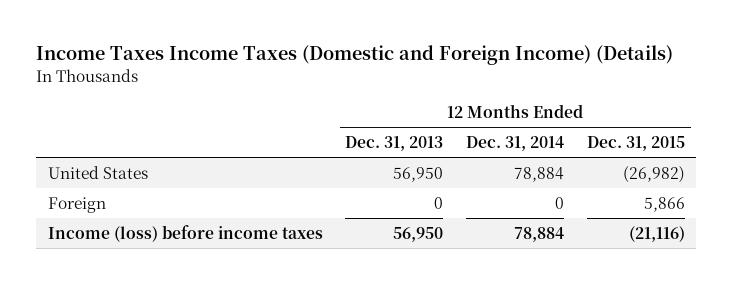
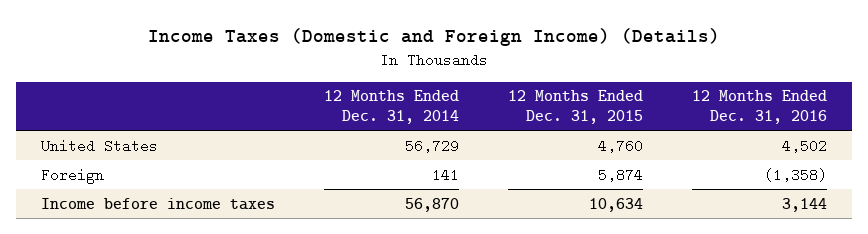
- Income Taxes Income Taxes (Domestic and Foreign Income) (Details)
+ Income Taxes (Domestic and Foreign Income) (Details)
- | 12 Months Ended Dec. 31, 2013 | 12 Months Ended Dec. 31, 2014 | 12 Months Ended Dec. 31, 2015
+ | 12 Months Ended Dec. 31, 2014 | 12 Months Ended Dec. 31, 2015 | 12 Months Ended Dec. 31, 2016
- United States | 56,950 | 78,884 | (26,982)
- Foreign | 0 | 0 | 5,866
- Income (loss) before income taxes | 56,950 | 78,884 | (21,116)
+ United States | 56,729 | 4,760 | 4,502
+ Foreign | 141 | 5,874 | (1,358)
+ Income before income taxes | 56,870 | 10,634 | 3,144

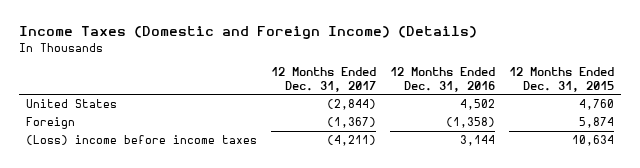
- | 12 Months Ended Dec. 31, 2014 | 12 Months Ended Dec. 31, 2015 | 12 Months Ended Dec. 31, 2016
+ | 12 Months Ended Dec. 31, 2017 | 12 Months Ended Dec. 31, 2016 | 12 Months Ended Dec. 31, 2015
- Income before income taxes | 56,870 | 10,634 | 3,144
+ (Loss) income before income taxes | (4,211) | 3,144 | 10,634

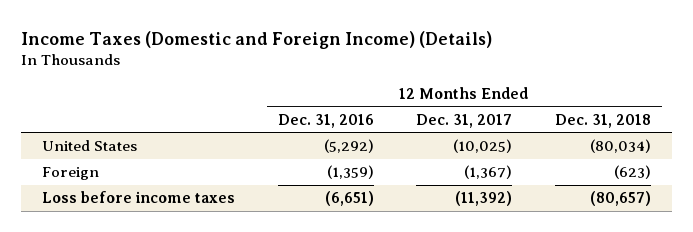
- | 12 Months Ended Dec. 31, 2017 | 12 Months Ended Dec. 31, 2016 | 12 Months Ended Dec. 31, 2015
+ | 12 Months Ended Dec. 31, 2016 | 12 Months Ended Dec. 31, 2017 | 12 Months Ended Dec. 31, 2018
- United States | (2,844) | 4,502 | 4,760
- Foreign | (1,367) | (1,358) | 5,874
- (Loss) income before income taxes | (4,211) | 3,144 | 10,634
+ United States | (5,292) | (10,025) | (80,034)
+ Foreign | (1,359) | (1,367) | (623)
+ Loss before income taxes | (6,651) | (11,392) | (80,657)

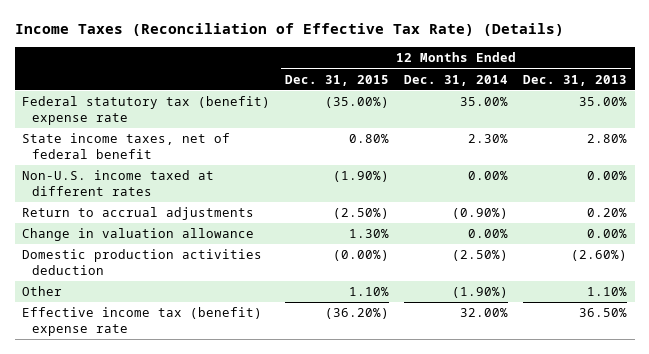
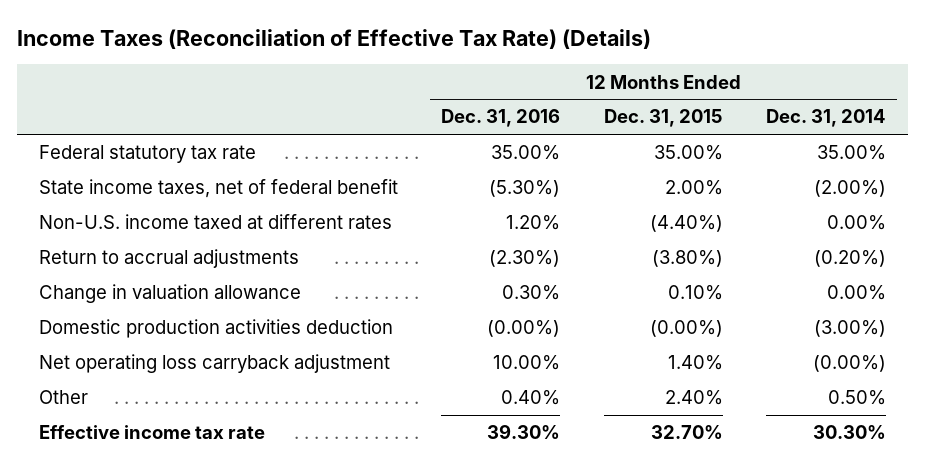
- | 12 Months Ended Dec. 31, 2015 | 12 Months Ended Dec. 31, 2014 | 12 Months Ended Dec. 31, 2013
+ | 12 Months Ended Dec. 31, 2016 | 12 Months Ended Dec. 31, 2015 | 12 Months Ended Dec. 31, 2014
- Federal statutory tax (benefit) expense rate | (35.00%) | 35.00% | 35.00%
- State income taxes, net of federal benefit | 0.80% | 2.30% | 2.80%
- Non-U.S. income taxed at different rates | (1.90%) | 0.00% | 0.00%
- Return to accrual adjustments | (2.50%) | (0.90%) | 0.20%
- Change in valuation allowance | 1.30% | 0.00% | 0.00%
- Domestic production activities deduction | (0.00%) | (2.50%) | (2.60%)
- Other | 1.10% | (1.90%) | 1.10%
- Effective income tax (benefit) expense rate | (36.20%) | 32.00% | 36.50%
+ Federal statutory tax rate | 35.00% | 35.00% | 35.00%
+ State income taxes, net of federal benefit | (5.30%) | 2.00% | (2.00%)
+ Non-U.S. income taxed at different rates | 1.20% | (4.40%) | 0.00%
+ Return to accrual adjustments | (2.30%) | (3.80%) | (0.20%)
+ Change in valuation allowance | 0.30% | 0.10% | 0.00%
+ Domestic production activities deduction | (0.00%) | (0.00%) | (3.00%)
+ Net operating loss carryback adjustment | 10.00% | 1.40% | (0.00%)
+ Other | 0.40% | 2.40% | 0.50%
+ Effective income tax rate | 39.30% | 32.70% | 30.30%

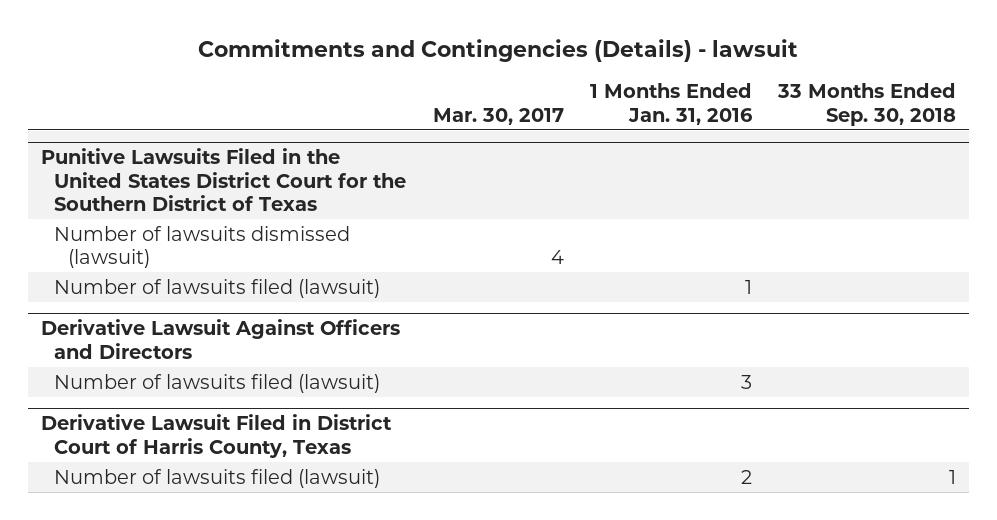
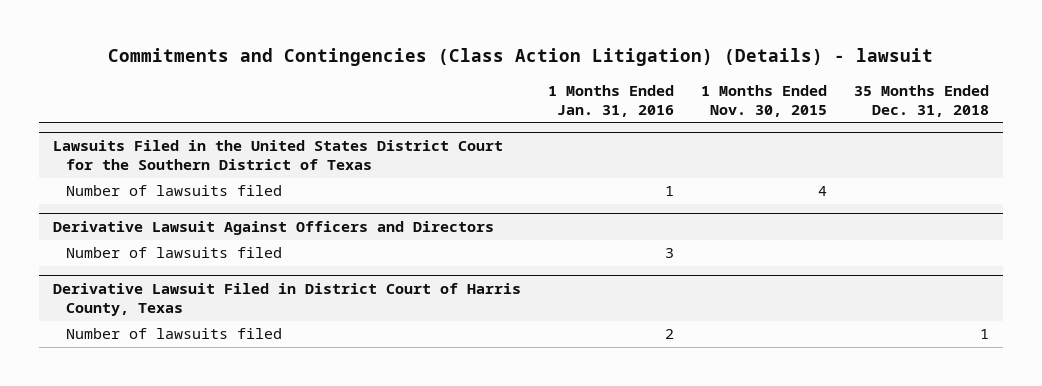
- Commitments and Contingencies (Details) - lawsuit
+ Commitments and Contingencies (Class Action Litigation) (Details) - lawsuit
- | Mar. 30, 2017 | 1 Months Ended Jan. 31, 2016 | 33 Months Ended Sep. 30, 2018
+ | 1 Months Ended Jan. 31, 2016 | 1 Months Ended Nov. 30, 2015 | 35 Months Ended Dec. 31, 2018
- Punitive Lawsuits Filed in the United States District Court for the Southern District of Texas
- Number of lawsuits dismissed (lawsuit) | 4 | |
- Number of lawsuits filed (lawsuit) | | 1 |
+ Lawsuits Filed in the United States District Court for the Southern District of Texas
+ Number of lawsuits filed | 1 | 4 |
@ Derivative Lawsuit Against Officers and Directors
- Number of lawsuits filed (lawsuit) | | 3 |
+ Number of lawsuits filed | 3 | |
@ Derivative Lawsuit Filed in District Court of Harris County, Texas
- Number of lawsuits filed (lawsuit) | | 2 | 1
+ Number of lawsuits filed | 2 | | 1

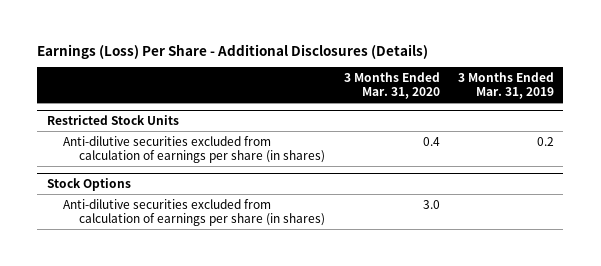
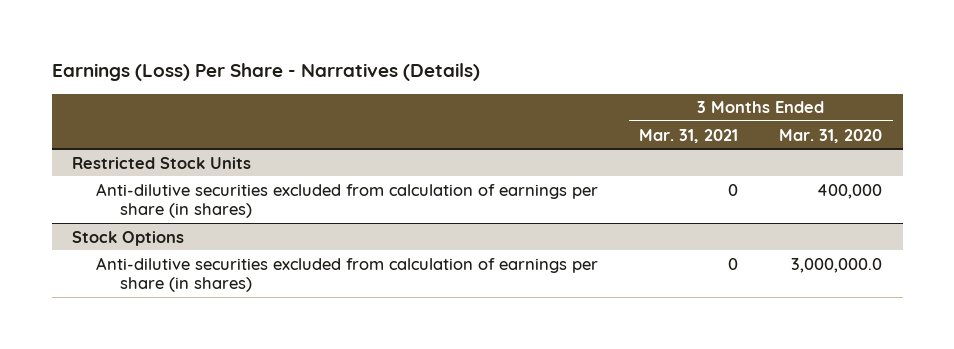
- Earnings (Loss) Per Share - Additional Disclosures (Details)
+ Earnings (Loss) Per Share - Narratives (Details)
- | 3 Months Ended Mar. 31, 2020 | 3 Months Ended Mar. 31, 2019
+ | 3 Months Ended Mar. 31, 2021 | 3 Months Ended Mar. 31, 2020
@ Restricted Stock Units
- Anti-dilutive securities excluded from calculation of earnings per share (in shares) | 0.4 | 0.2
+ Anti-dilutive securities excluded from calculation of earnings per share (in shares) | 0 | 400,000
@ Stock Options
- Anti-dilutive securities excluded from calculation of earnings per share (in shares) | 3.0 |
+ Anti-dilutive securities excluded from calculation of earnings per share (in shares) | 0 | 3,000,000.0

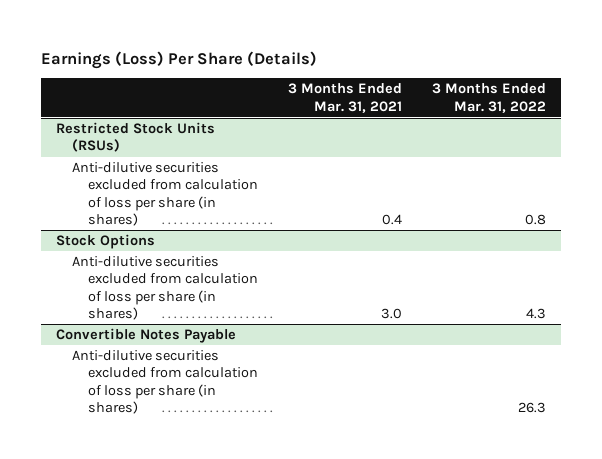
- Earnings (Loss) Per Share - Narratives (Details)
+ Earnings (Loss) Per Share (Details)
- | 3 Months Ended Mar. 31, 2021 | 3 Months Ended Mar. 31, 2020
+ | 3 Months Ended Mar. 31, 2021 | 3 Months Ended Mar. 31, 2022
- Restricted Stock Units
- Anti-dilutive securities excluded from calculation of earnings per share (in shares) | 0 | 400,000
+ Restricted Stock Units (RSUs)
+ Anti-dilutive securities excluded from calculation of loss per share (in shares) | 0.4 | 0.8
@ Stock Options
- Anti-dilutive securities excluded from calculation of earnings per share (in shares) | 0 | 3,000,000.0
+ Anti-dilutive securities excluded from calculation of loss per share (in shares) | 3.0 | 4.3
+ Convertible Notes Payable
+ Anti-dilutive securities excluded from calculation of loss per share (in shares) | | 26.3

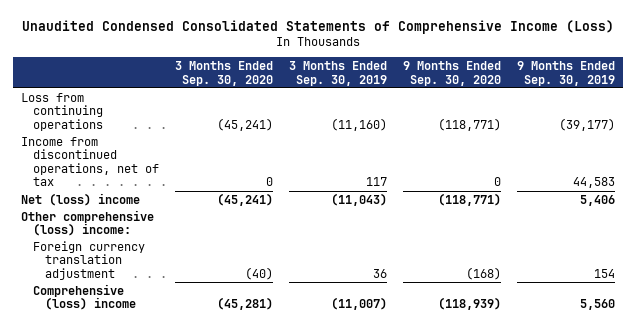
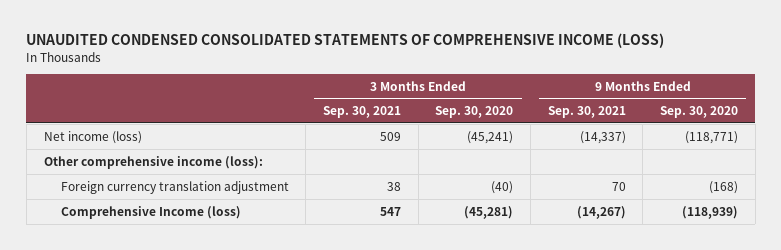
- Unaudited Condensed Consolidated Statements of Comprehensive Income (Loss)
+ UNAUDITED CONDENSED CONSOLIDATED STATEMENTS OF COMPREHENSIVE INCOME (LOSS)
- | 3 Months Ended Sep. 30, 2020 | 3 Months Ended Sep. 30, 2019 | 9 Months Ended Sep. 30, 2020 | 9 Months Ended Sep. 30, 2019
+ | 3 Months Ended Sep. 30, 2021 | 3 Months Ended Sep. 30, 2020 | 9 Months Ended Sep. 30, 2021 | 9 Months Ended Sep. 30, 2020
- Loss from continuing operations | (45,241) | (11,160) | (118,771) | (39,177)
- Income from discontinued operations, net of tax | 0 | 117 | 0 | 44,583
- Net (loss) income | (45,241) | (11,043) | (118,771) | 5,406
- Other comprehensive (loss) income:
+ Net income (loss) | 509 | (45,241) | (14,337) | (118,771)
+ Other comprehensive income (loss):
- Comprehensive (loss) income | (45,281) | (11,007) | (118,939) | 5,560
+ Comprehensive Income (loss) | 547 | (45,281) | (14,267) | (118,939)

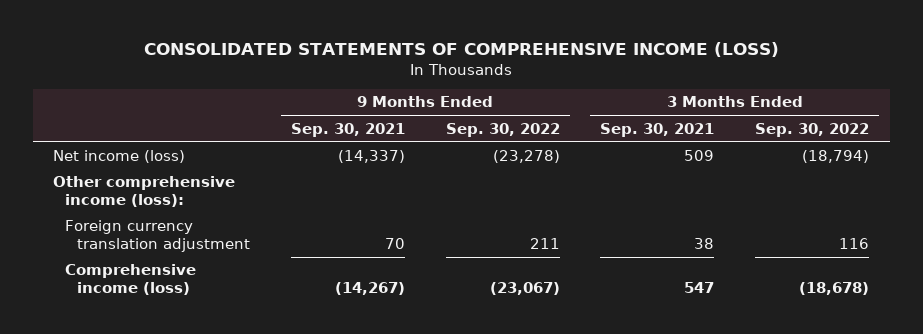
- UNAUDITED CONDENSED CONSOLIDATED STATEMENTS OF COMPREHENSIVE INCOME (LOSS)
+ CONSOLIDATED STATEMENTS OF COMPREHENSIVE INCOME (LOSS)
- | 3 Months Ended Sep. 30, 2021 | 3 Months Ended Sep. 30, 2020 | 9 Months Ended Sep. 30, 2021 | 9 Months Ended Sep. 30, 2020
+ | 9 Months Ended Sep. 30, 2021 | 9 Months Ended Sep. 30, 2022 | 3 Months Ended Sep. 30, 2021 | 3 Months Ended Sep. 30, 2022
- Comprehensive Income (loss) | 547 | (45,281) | (14,267) | (118,939)
+ Comprehensive income (loss) | (14,267) | (23,067) | 547 | (18,678)

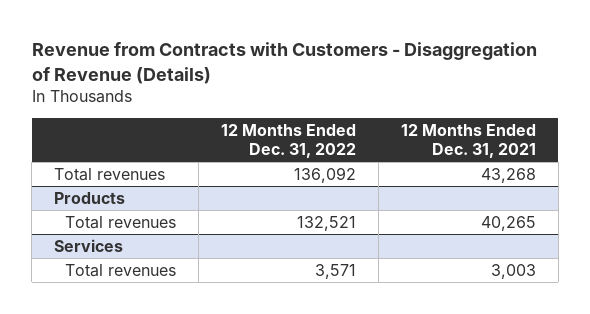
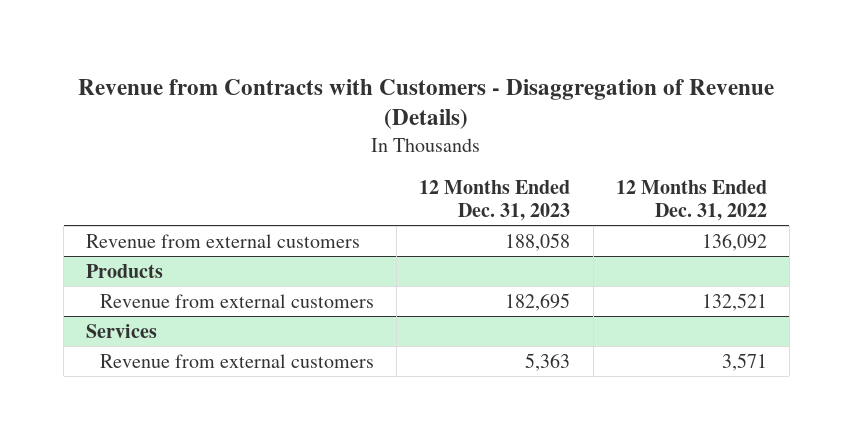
- | 12 Months Ended Dec. 31, 2022 | 12 Months Ended Dec. 31, 2021
+ | 12 Months Ended Dec. 31, 2023 | 12 Months Ended Dec. 31, 2022
- Total revenues | 136,092 | 43,268
+ Revenue from external customers | 188,058 | 136,092
@ Products
- Total revenues | 132,521 | 40,265
+ Revenue from external customers | 182,695 | 132,521
@ Services
- Total revenues | 3,571 | 3,003
+ Revenue from external customers | 5,363 | 3,571

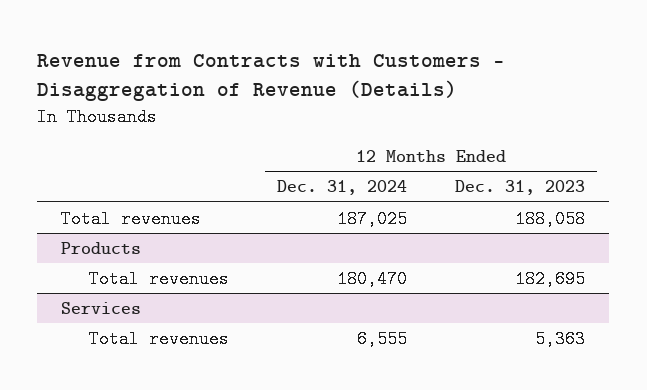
- | 12 Months Ended Dec. 31, 2023 | 12 Months Ended Dec. 31, 2022
+ | 12 Months Ended Dec. 31, 2024 | 12 Months Ended Dec. 31, 2023
- Revenue from external customers | 188,058 | 136,092
+ Total revenues | 187,025 | 188,058
@ Products
- Revenue from external customers | 182,695 | 132,521
+ Total revenues | 180,470 | 182,695
@ Services
- Revenue from external customers | 5,363 | 3,571
+ Total revenues | 6,555 | 5,363

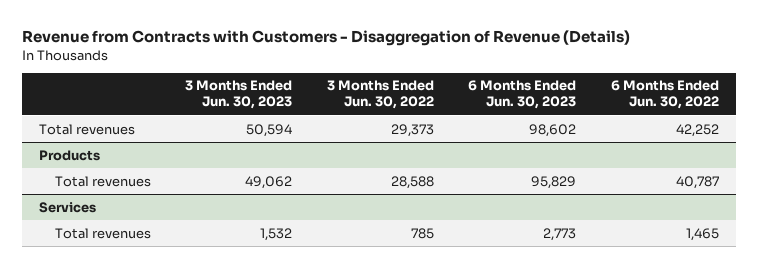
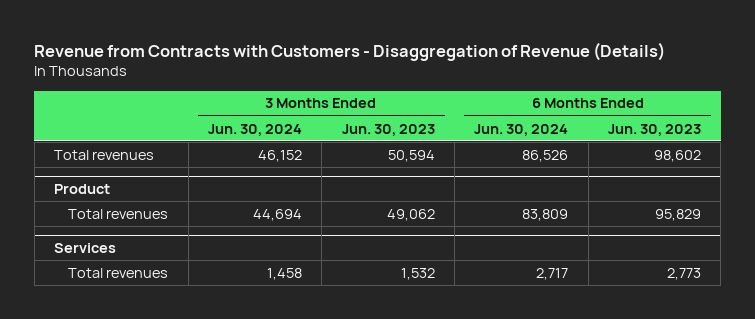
- | 3 Months Ended Jun. 30, 2023 | 3 Months Ended Jun. 30, 2022 | 6 Months Ended Jun. 30, 2023 | 6 Months Ended Jun. 30, 2022
+ | 3 Months Ended Jun. 30, 2024 | 3 Months Ended Jun. 30, 2023 | 6 Months Ended Jun. 30, 2024 | 6 Months Ended Jun. 30, 2023
- Products
+ Product

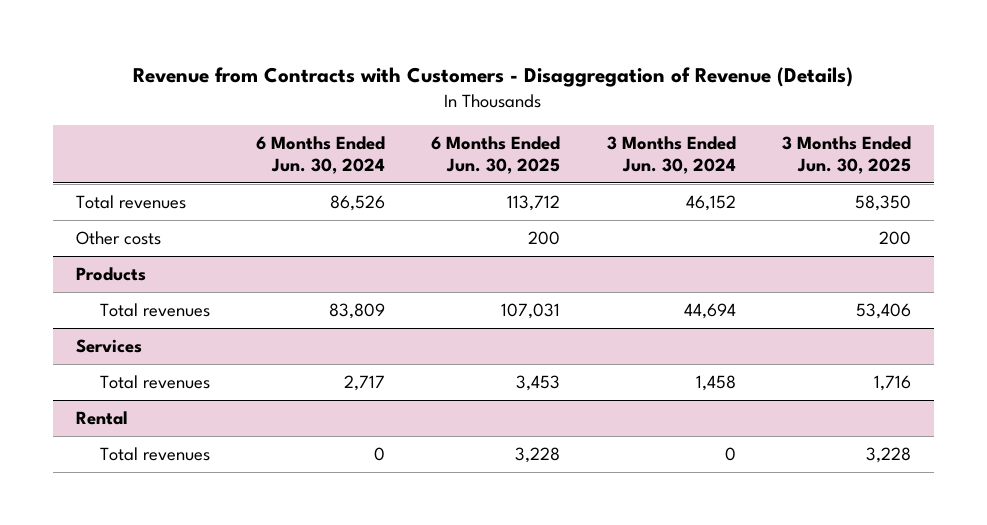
- | 3 Months Ended Jun. 30, 2024 | 3 Months Ended Jun. 30, 2023 | 6 Months Ended Jun. 30, 2024 | 6 Months Ended Jun. 30, 2023
+ | 6 Months Ended Jun. 30, 2024 | 6 Months Ended Jun. 30, 2025 | 3 Months Ended Jun. 30, 2024 | 3 Months Ended Jun. 30, 2025
- Product
+ Other costs | | 200 | | 200
+ Products
+ Rental
+ Total revenues | 0 | 3,228 | 0 | 3,228

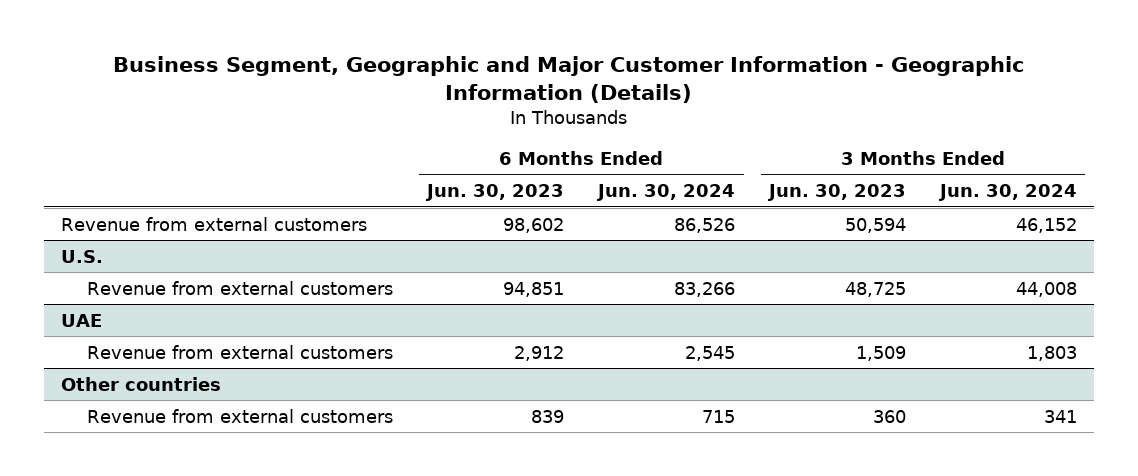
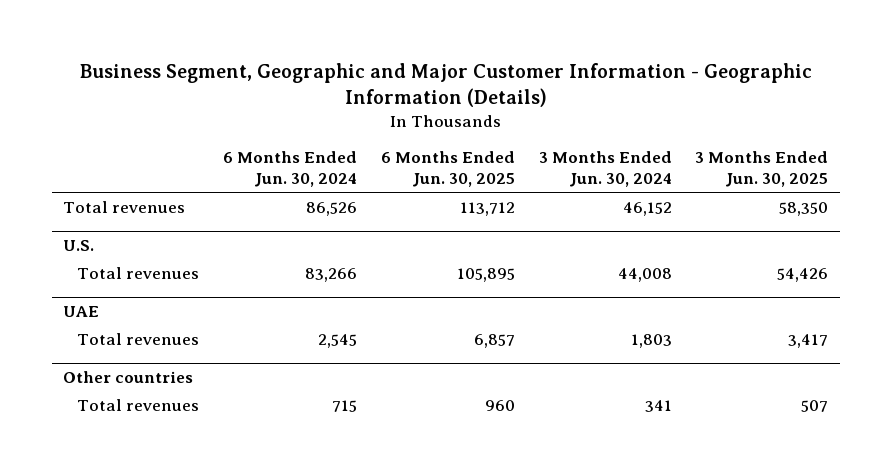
- | 6 Months Ended Jun. 30, 2023 | 6 Months Ended Jun. 30, 2024 | 3 Months Ended Jun. 30, 2023 | 3 Months Ended Jun. 30, 2024
+ | 6 Months Ended Jun. 30, 2024 | 6 Months Ended Jun. 30, 2025 | 3 Months Ended Jun. 30, 2024 | 3 Months Ended Jun. 30, 2025
- Revenue from external customers | 98,602 | 86,526 | 50,594 | 46,152
+ Total revenues | 86,526 | 113,712 | 46,152 | 58,350
@ U.S.
- Revenue from external customers | 94,851 | 83,266 | 48,725 | 44,008
+ Total revenues | 83,266 | 105,895 | 44,008 | 54,426
@ UAE
- Revenue from external customers | 2,912 | 2,545 | 1,509 | 1,803
+ Total revenues | 2,545 | 6,857 | 1,803 | 3,417
@ Other countries
- Revenue from external customers | 839 | 715 | 360 | 341
+ Total revenues | 715 | 960 | 341 | 507

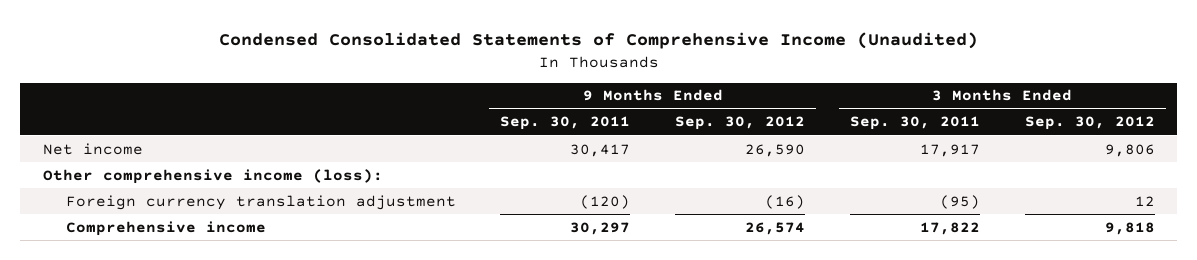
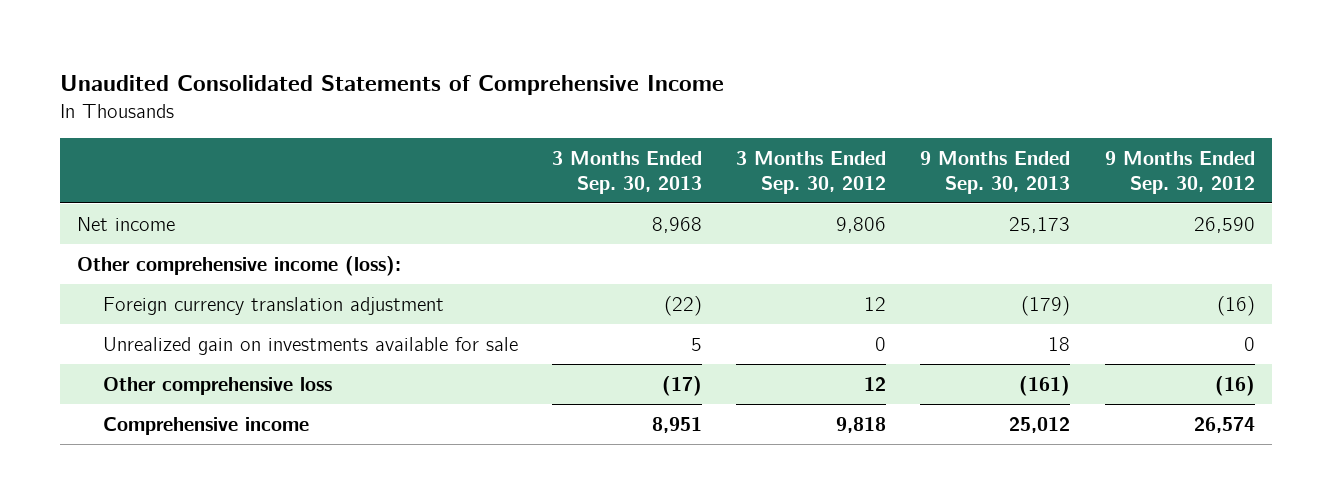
- Condensed Consolidated Statements of Comprehensive Income (Unaudited)
+ Unaudited Consolidated Statements of Comprehensive Income
- | 9 Months Ended Sep. 30, 2011 | 9 Months Ended Sep. 30, 2012 | 3 Months Ended Sep. 30, 2011 | 3 Months Ended Sep. 30, 2012
+ | 3 Months Ended Sep. 30, 2013 | 3 Months Ended Sep. 30, 2012 | 9 Months Ended Sep. 30, 2013 | 9 Months Ended Sep. 30, 2012
+ Unrealized gain on investments available for sale | 5 | 0 | 18 | 0
+ Other comprehensive loss | (17) | 12 | (161) | (16)

